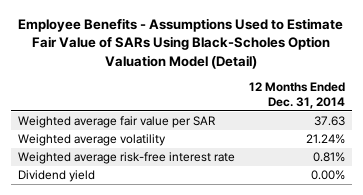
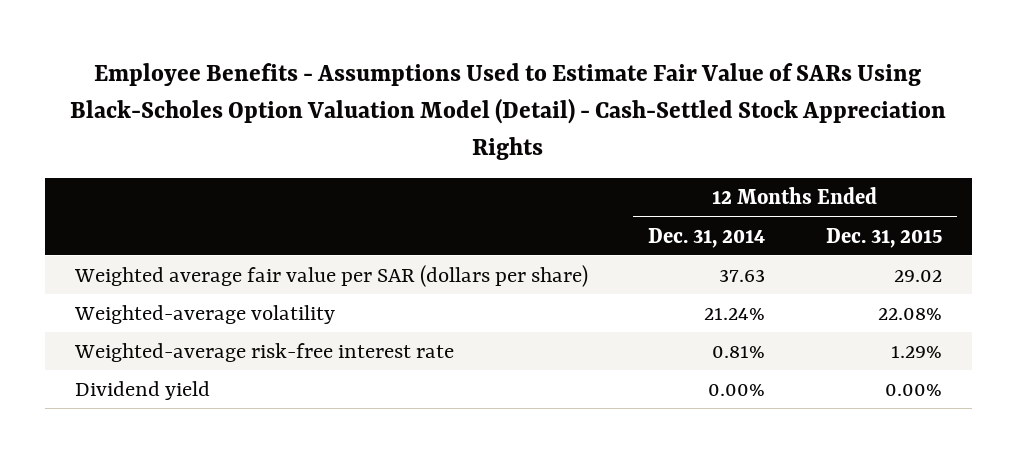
- Employee Benefits - Assumptions Used to Estimate Fair Value of SARs Using Black-Scholes Option Valuation Model (Detail)
+ Employee Benefits - Assumptions Used to Estimate Fair Value of SARs Using Black-Scholes Option Valuation Model (Detail) - Cash-Settled Stock Appreciation Rights
- | 12 Months Ended Dec. 31, 2014
+ | 12 Months Ended Dec. 31, 2014 | 12 Months Ended Dec. 31, 2015
- Weighted average fair value per SAR | 37.63
- Weighted average volatility | 21.24%
- Weighted average risk-free interest rate | 0.81%
+ Weighted average fair value per SAR (dollars per share) | 37.63 | 29.02
+ Weighted-average volatility | 21.24% | 22.08%
+ Weighted-average risk-free interest rate | 0.81% | 1.29%

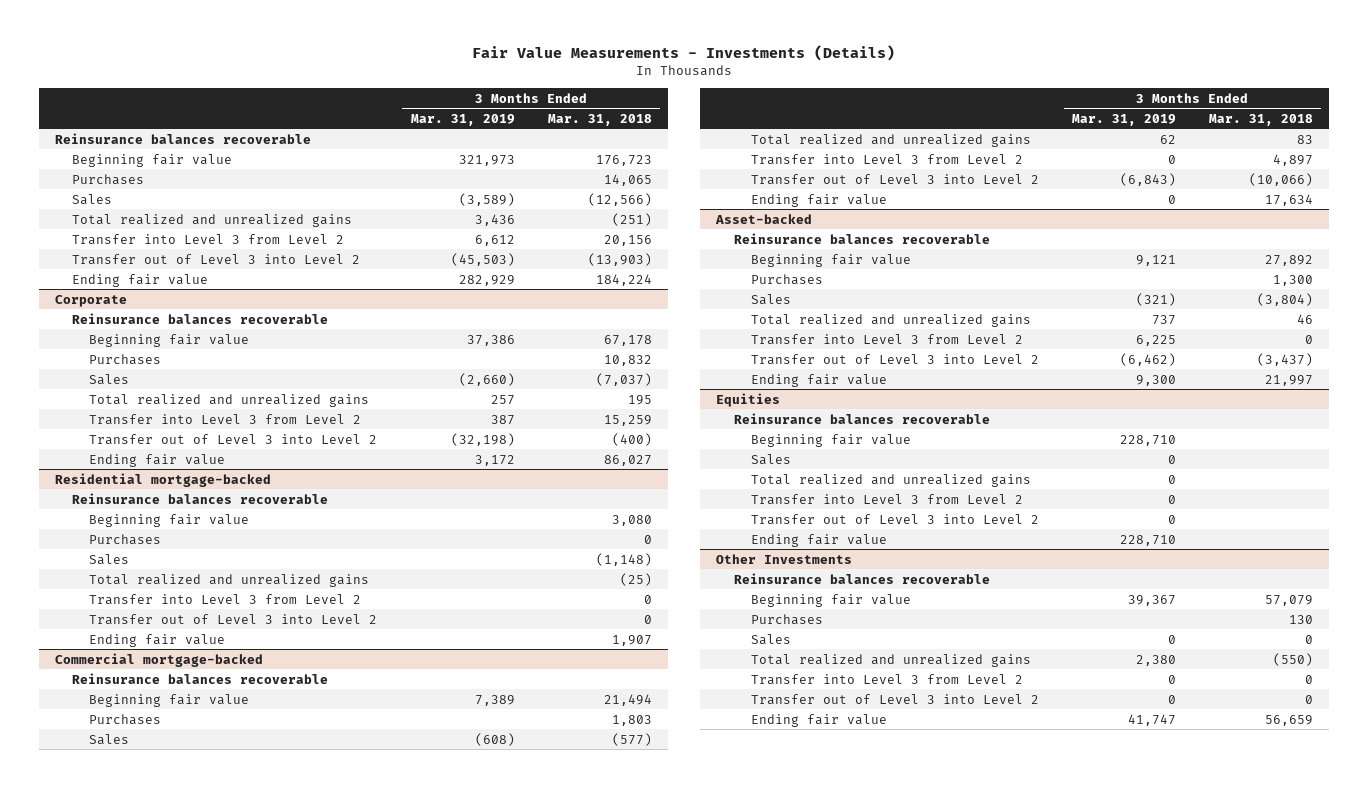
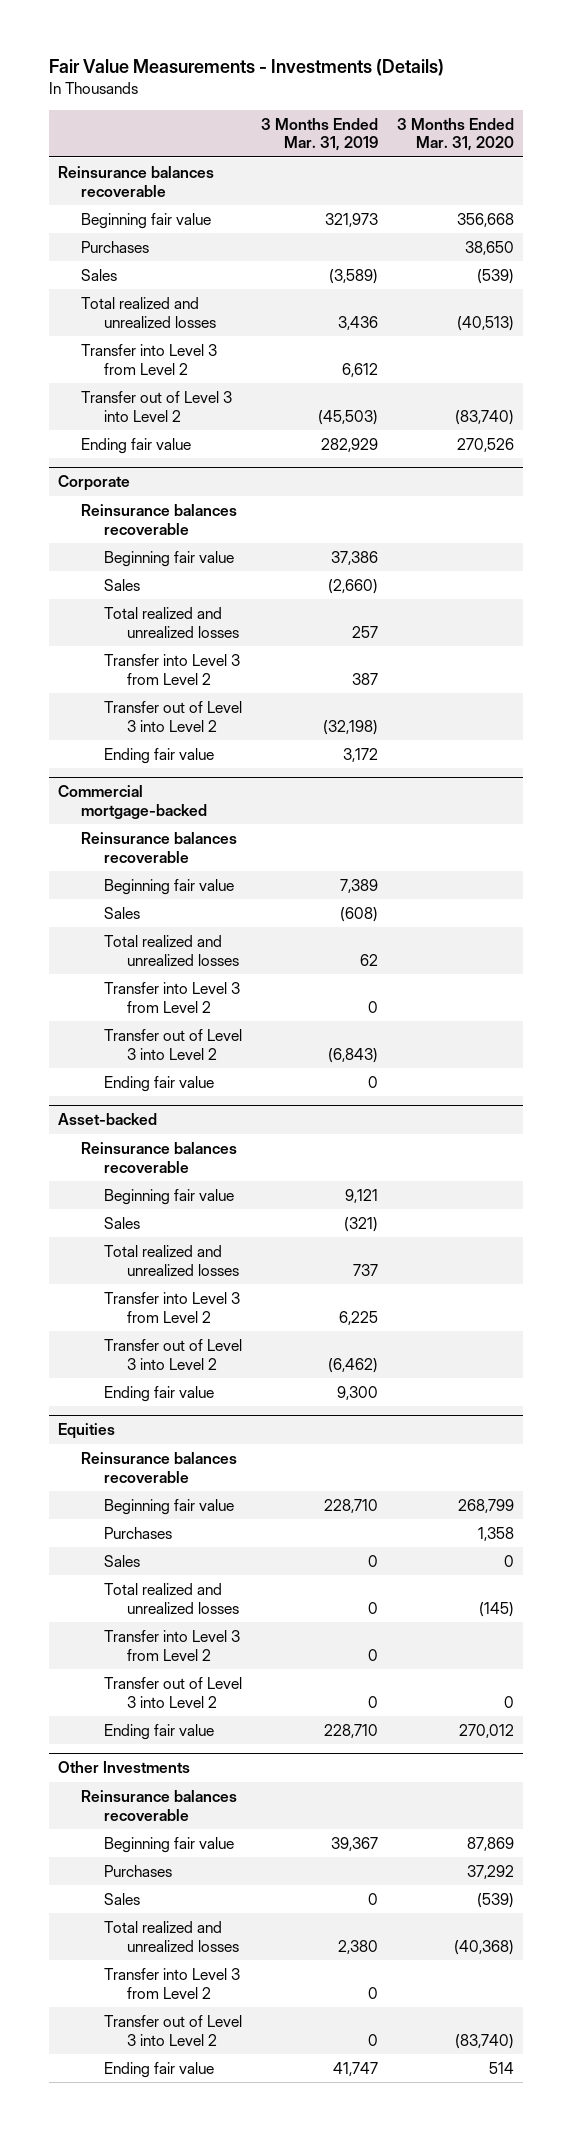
- | 3 Months Ended Mar. 31, 2019 | 3 Months Ended Mar. 31, 2018
+ | 3 Months Ended Mar. 31, 2019 | 3 Months Ended Mar. 31, 2020
- Total realized and unrealized gains | 3,436 | (251)
+ Total realized and unrealized losses | 3,436 | (40,513)
@ Corporate
- Purchases | | 10,832
- Total realized and unrealized gains | 257 | 195
+ Total realized and unrealized losses | 257 |
- Residential mortgage-backed
- Reinsurance balances recoverable
- Beginning fair value | | 3,080
- Purchases | | 0
- Sales | | (1,148)
- Total realized and unrealized gains | | (25)
- Transfer into Level 3 from Level 2 | | 0
- Transfer out of Level 3 into Level 2 | | 0
- Ending fair value | | 1,907
@ Commercial mortgage-backed
- Purchases | | 1,803
- Total realized and unrealized gains | 62 | 83
+ Total realized and unrealized losses | 62 |
@ Asset-backed
- Purchases | | 1,300
- Total realized and unrealized gains | 737 | 46
+ Total realized and unrealized losses | 737 |
@ Equities
+ Purchases | | 1,358
- Total realized and unrealized gains | 0 |
+ Total realized and unrealized losses | 0 | (145)
@ Other Investments
- Total realized and unrealized gains | 2,380 | (550)
+ Total realized and unrealized losses | 2,380 | (40,368)

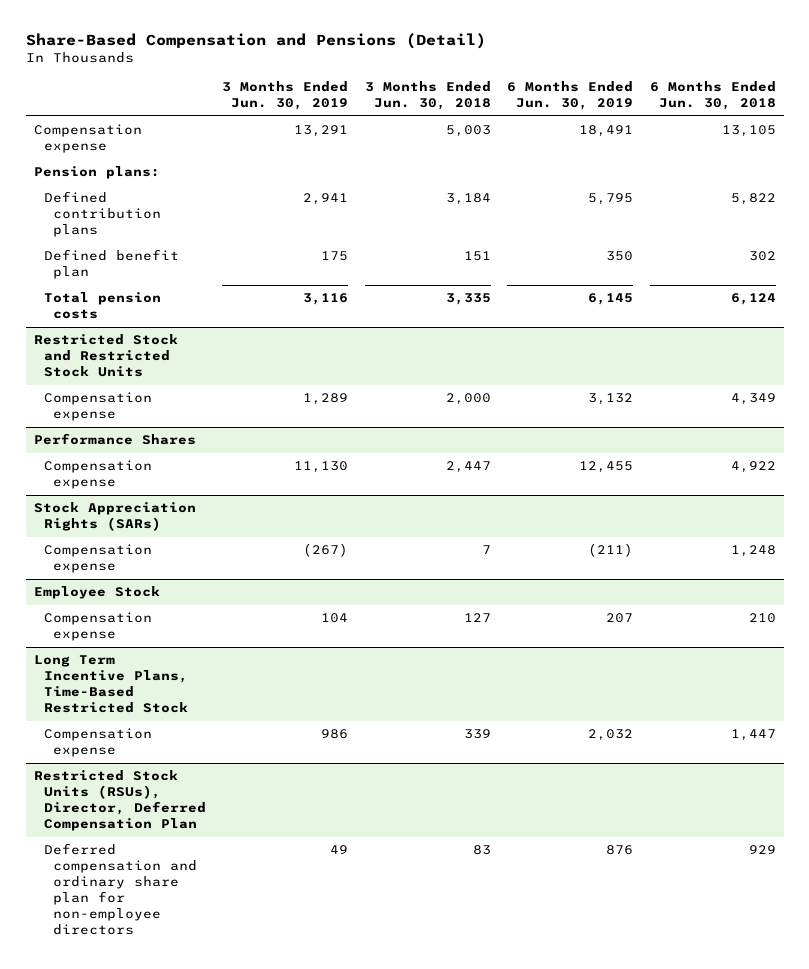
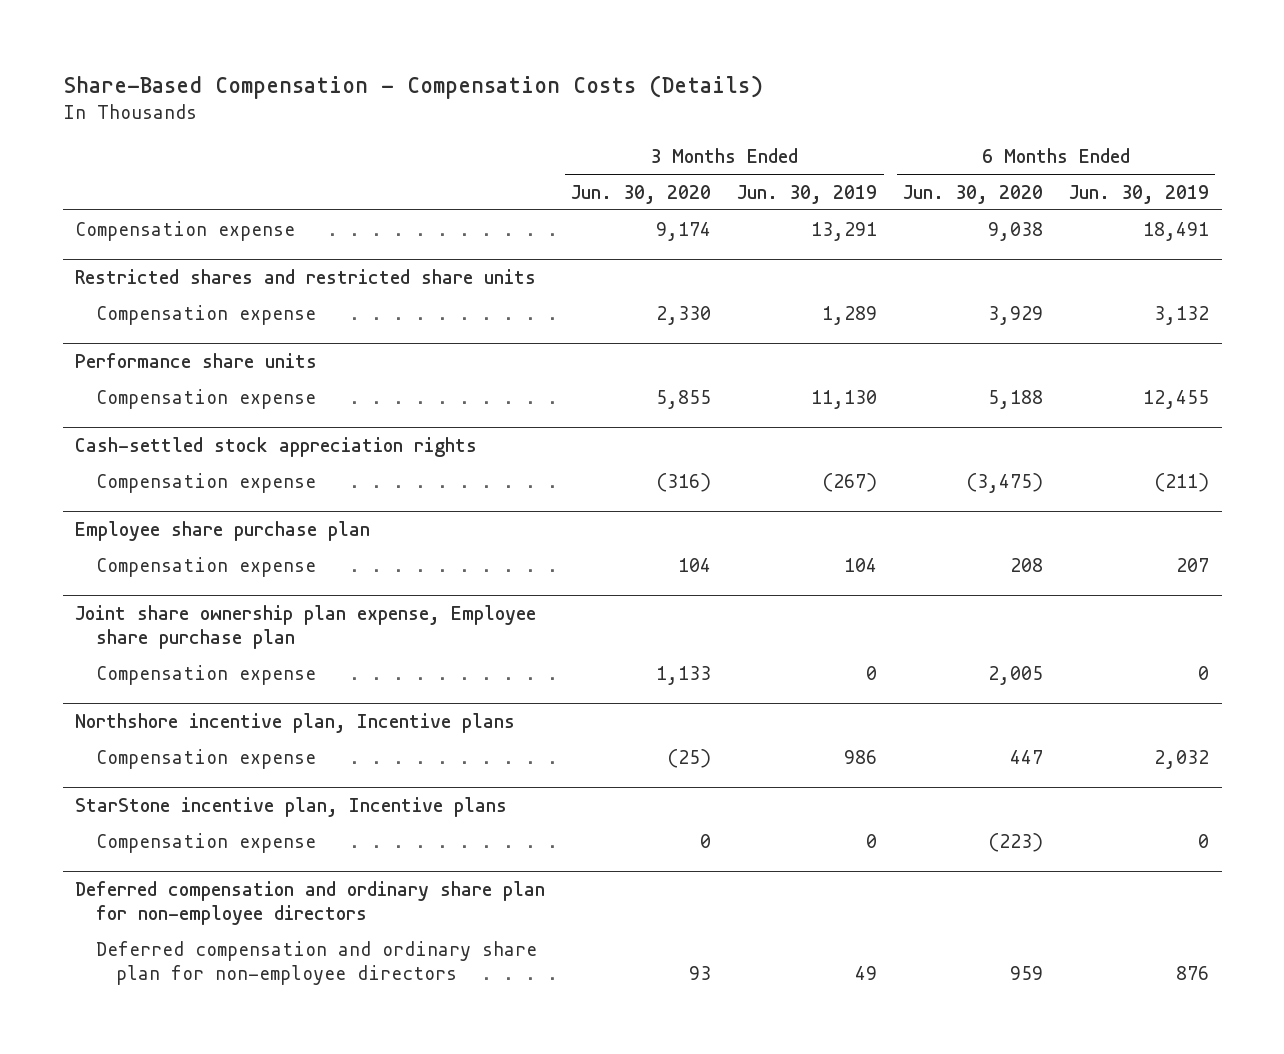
- Share-Based Compensation and Pensions (Detail)
+ Share-Based Compensation - Compensation Costs (Details)
- | 3 Months Ended Jun. 30, 2019 | 3 Months Ended Jun. 30, 2018 | 6 Months Ended Jun. 30, 2019 | 6 Months Ended Jun. 30, 2018
+ | 3 Months Ended Jun. 30, 2020 | 3 Months Ended Jun. 30, 2019 | 6 Months Ended Jun. 30, 2020 | 6 Months Ended Jun. 30, 2019
- Pension plans:
- Defined contribution plans | 2,941 | 3,184 | 5,795 | 5,822
- Defined benefit plan | 175 | 151 | 350 | 302
- Total pension costs | 3,116 | 3,335 | 6,145 | 6,124
- Restricted Stock and Restricted Stock Units
+ Restricted shares and restricted share units
- Performance Shares
+ Performance share units
- Stock Appreciation Rights (SARs)
+ Cash-settled stock appreciation rights
- Employee Stock
+ Employee share purchase plan
- Long Term Incentive Plans, Time-Based Restricted Stock
+ Joint share ownership plan expense, Employee share purchase plan
+ Compensation expense | 1,133 | 0 | 2,005 | 0
+ Northshore incentive plan, Incentive plans
- Restricted Stock Units (RSUs), Director, Deferred Compensation Plan
+ StarStone incentive plan, Incentive plans
+ Compensation expense | 0 | 0 | (223) | 0
+ Deferred compensation and ordinary share plan for non-employee directors

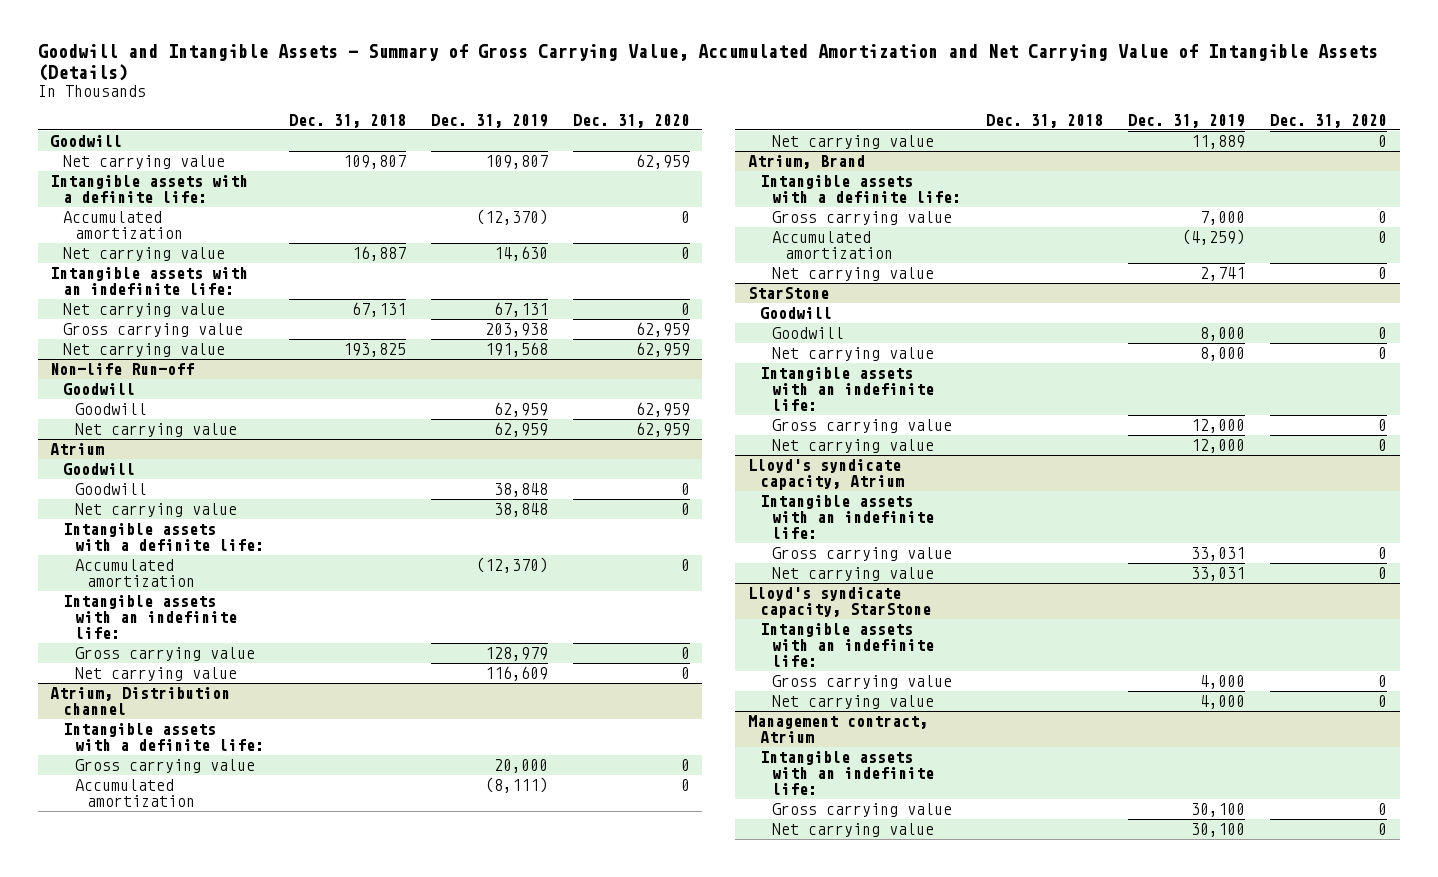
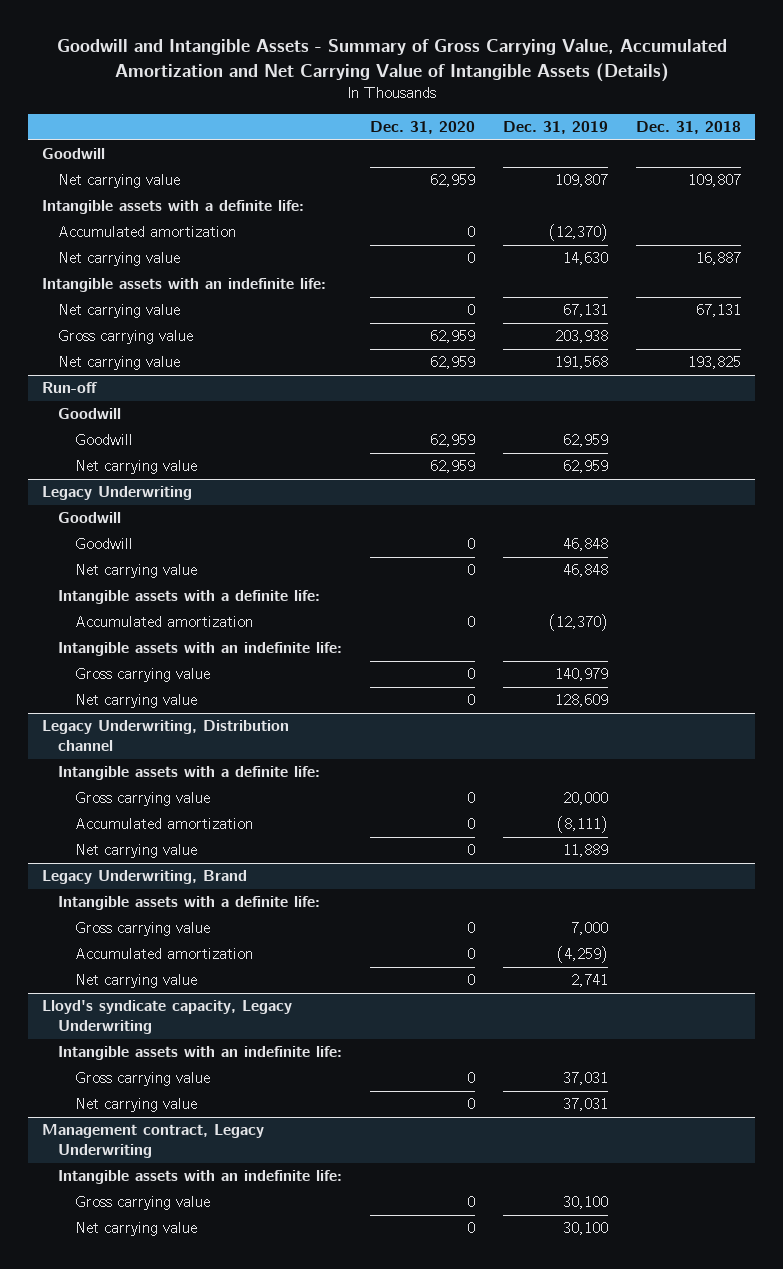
- | Dec. 31, 2018 | Dec. 31, 2019 | Dec. 31, 2020
+ | Dec. 31, 2020 | Dec. 31, 2019 | Dec. 31, 2018
- Non-life Run-off
+ Run-off
- Atrium
+ Legacy Underwriting
- Goodwill | | 38,848 | 0
- Net carrying value | | 38,848 | 0
+ Goodwill | 0 | 46,848 |
+ Net carrying value | 0 | 46,848 |
- Gross carrying value | | 128,979 | 0
- Net carrying value | | 116,609 | 0
- Atrium, Distribution channel
+ Gross carrying value | 0 | 140,979 |
+ Net carrying value | 0 | 128,609 |
+ Legacy Underwriting, Distribution channel
- Atrium, Brand
+ Legacy Underwriting, Brand
- StarStone
- Goodwill
- Goodwill | | 8,000 | 0
- Net carrying value | | 8,000 | 0
- Intangible assets with an indefinite life:
- Gross carrying value | | 12,000 | 0
- Net carrying value | | 12,000 | 0
- Lloyd's syndicate capacity, Atrium
- Intangible assets with an indefinite life:
- Gross carrying value | | 33,031 | 0
- Net carrying value | | 33,031 | 0
- Lloyd's syndicate capacity, StarStone
+ Lloyd's syndicate capacity, Legacy Underwriting
- Gross carrying value | | 4,000 | 0
- Net carrying value | | 4,000 | 0
- Management contract, Atrium
+ Gross carrying value | 0 | 37,031 |
+ Net carrying value | 0 | 37,031 |
+ Management contract, Legacy Underwriting

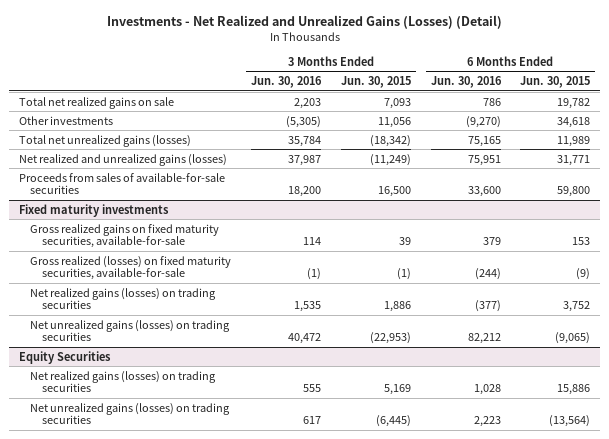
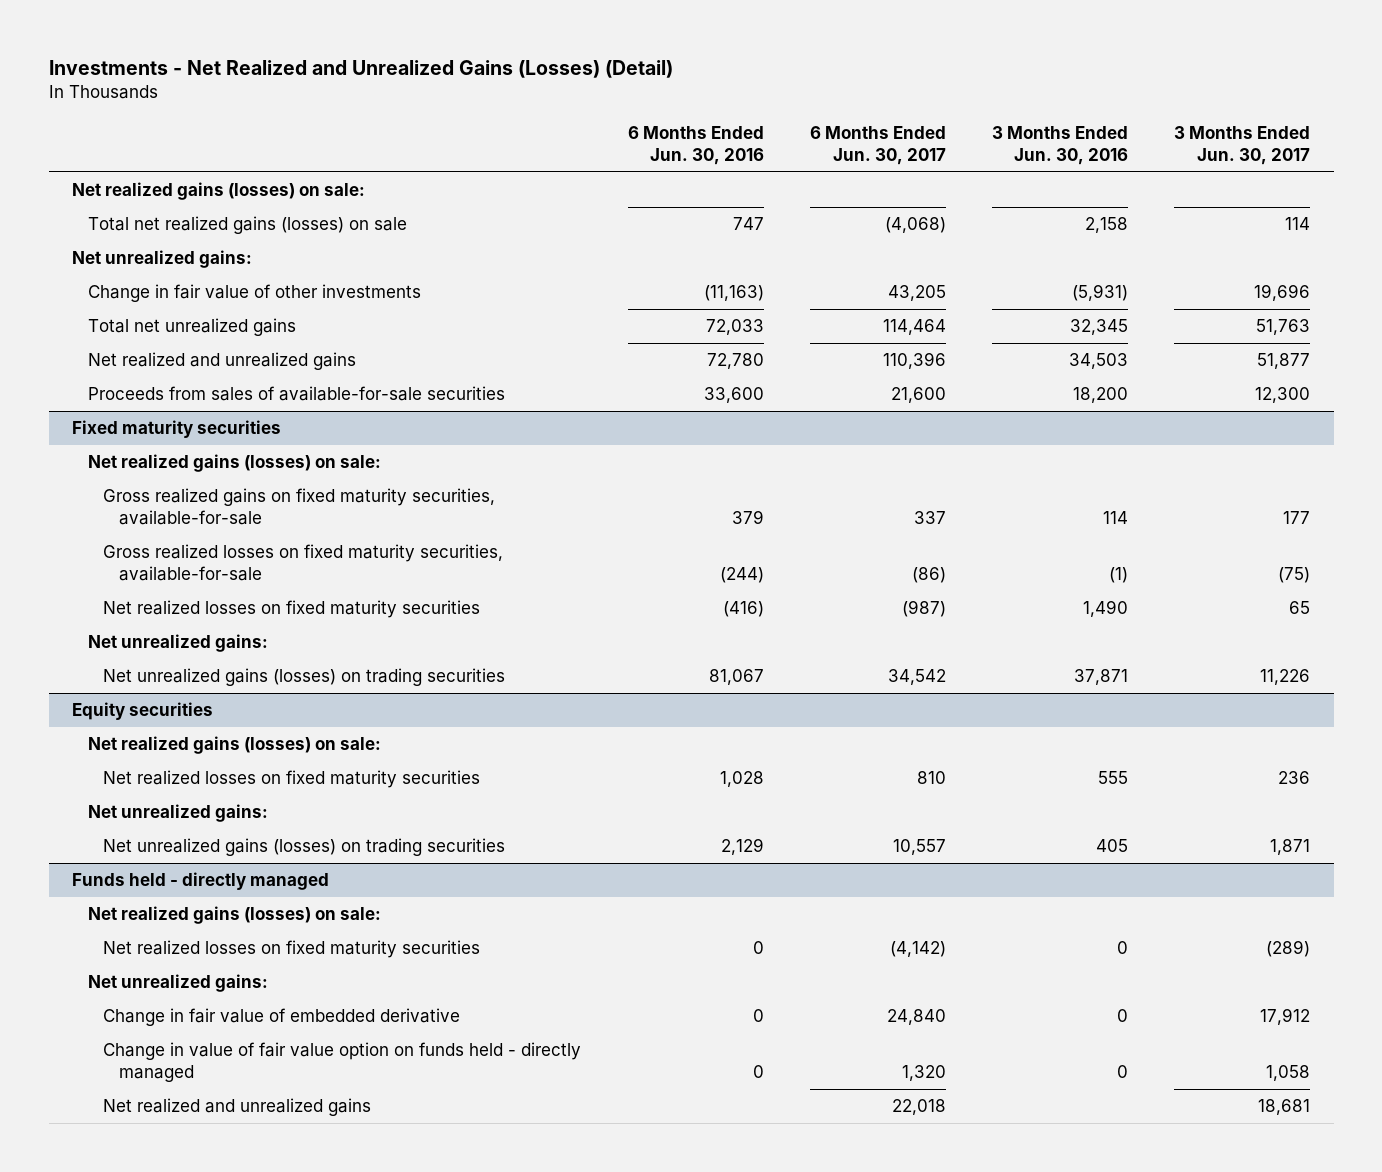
- | 3 Months Ended Jun. 30, 2016 | 3 Months Ended Jun. 30, 2015 | 6 Months Ended Jun. 30, 2016 | 6 Months Ended Jun. 30, 2015
+ | 6 Months Ended Jun. 30, 2016 | 6 Months Ended Jun. 30, 2017 | 3 Months Ended Jun. 30, 2016 | 3 Months Ended Jun. 30, 2017
- Total net realized gains on sale | 2,203 | 7,093 | 786 | 19,782
- Other investments | (5,305) | 11,056 | (9,270) | 34,618
- Total net unrealized gains (losses) | 35,784 | (18,342) | 75,165 | 11,989
- Net realized and unrealized gains (losses) | 37,987 | (11,249) | 75,951 | 31,771
+ Net realized gains (losses) on sale:
+ Total net realized gains (losses) on sale | 747 | (4,068) | 2,158 | 114
+ Net unrealized gains:
+ Change in fair value of other investments | (11,163) | 43,205 | (5,931) | 19,696
+ Total net unrealized gains | 72,033 | 114,464 | 32,345 | 51,763
+ Net realized and unrealized gains | 72,780 | 110,396 | 34,503 | 51,877
- Fixed maturity investments
+ Fixed maturity securities
+ Net realized gains (losses) on sale:
- Gross realized (losses) on fixed maturity securities, available-for-sale | (1) | (1) | (244) | (9)
- Net realized gains (losses) on trading securities | 1,535 | 1,886 | (377) | 3,752
- Net unrealized gains (losses) on trading securities | 40,472 | (22,953) | 82,212 | (9,065)
- Equity Securities
- Net realized gains (losses) on trading securities | 555 | 5,169 | 1,028 | 15,886
- Net unrealized gains (losses) on trading securities | 617 | (6,445) | 2,223 | (13,564)
+ Gross realized losses on fixed maturity securities, available-for-sale | (244) | (86) | (1) | (75)
+ Net realized losses on fixed maturity securities | (416) | (987) | 1,490 | 65
+ Net unrealized gains:
+ Net unrealized gains (losses) on trading securities | 81,067 | 34,542 | 37,871 | 11,226
+ Equity securities
+ Net realized gains (losses) on sale:
+ Net realized losses on fixed maturity securities | 1,028 | 810 | 555 | 236
+ Net unrealized gains:
+ Net unrealized gains (losses) on trading securities | 2,129 | 10,557 | 405 | 1,871
+ Funds held - directly managed
+ Net realized gains (losses) on sale:
+ Net realized losses on fixed maturity securities | 0 | (4,142) | 0 | (289)
+ Net unrealized gains:
+ Change in fair value of embedded derivative | 0 | 24,840 | 0 | 17,912
+ Change in value of fair value option on funds held - directly managed | 0 | 1,320 | 0 | 1,058
+ Net realized and unrealized gains | | 22,018 | | 18,681

